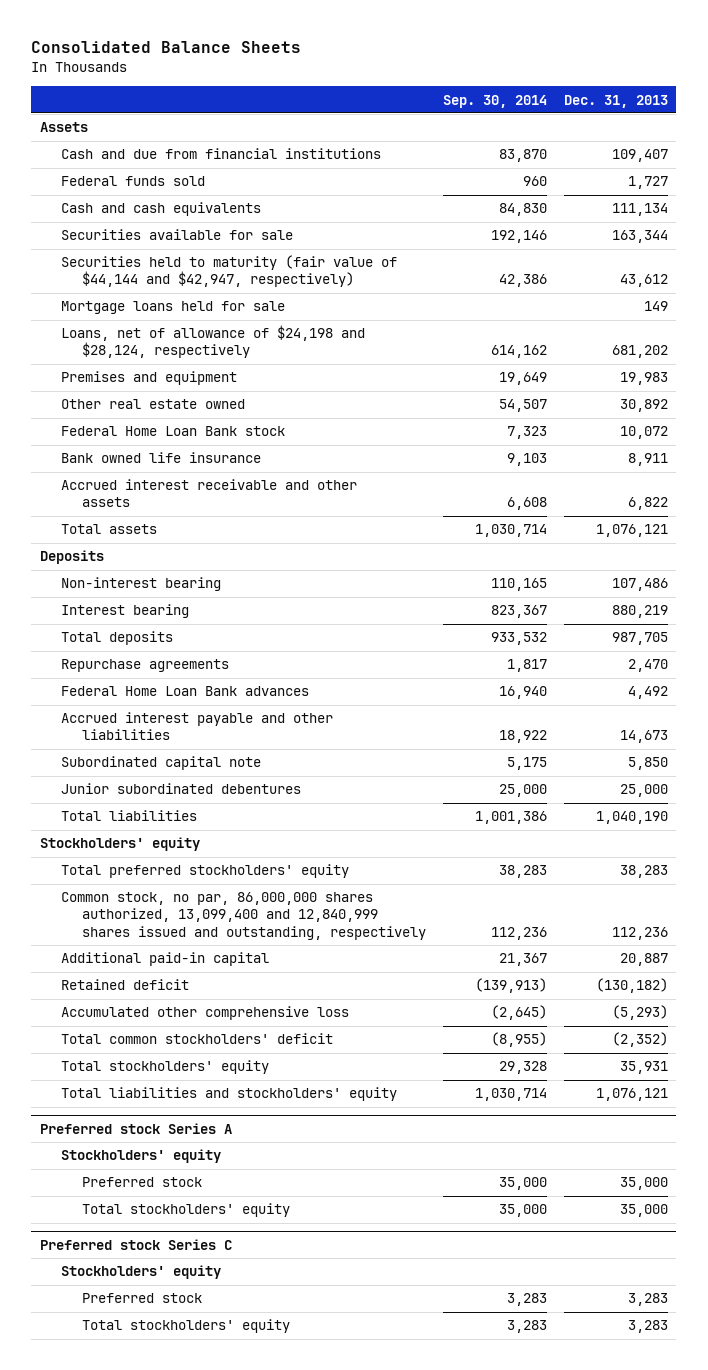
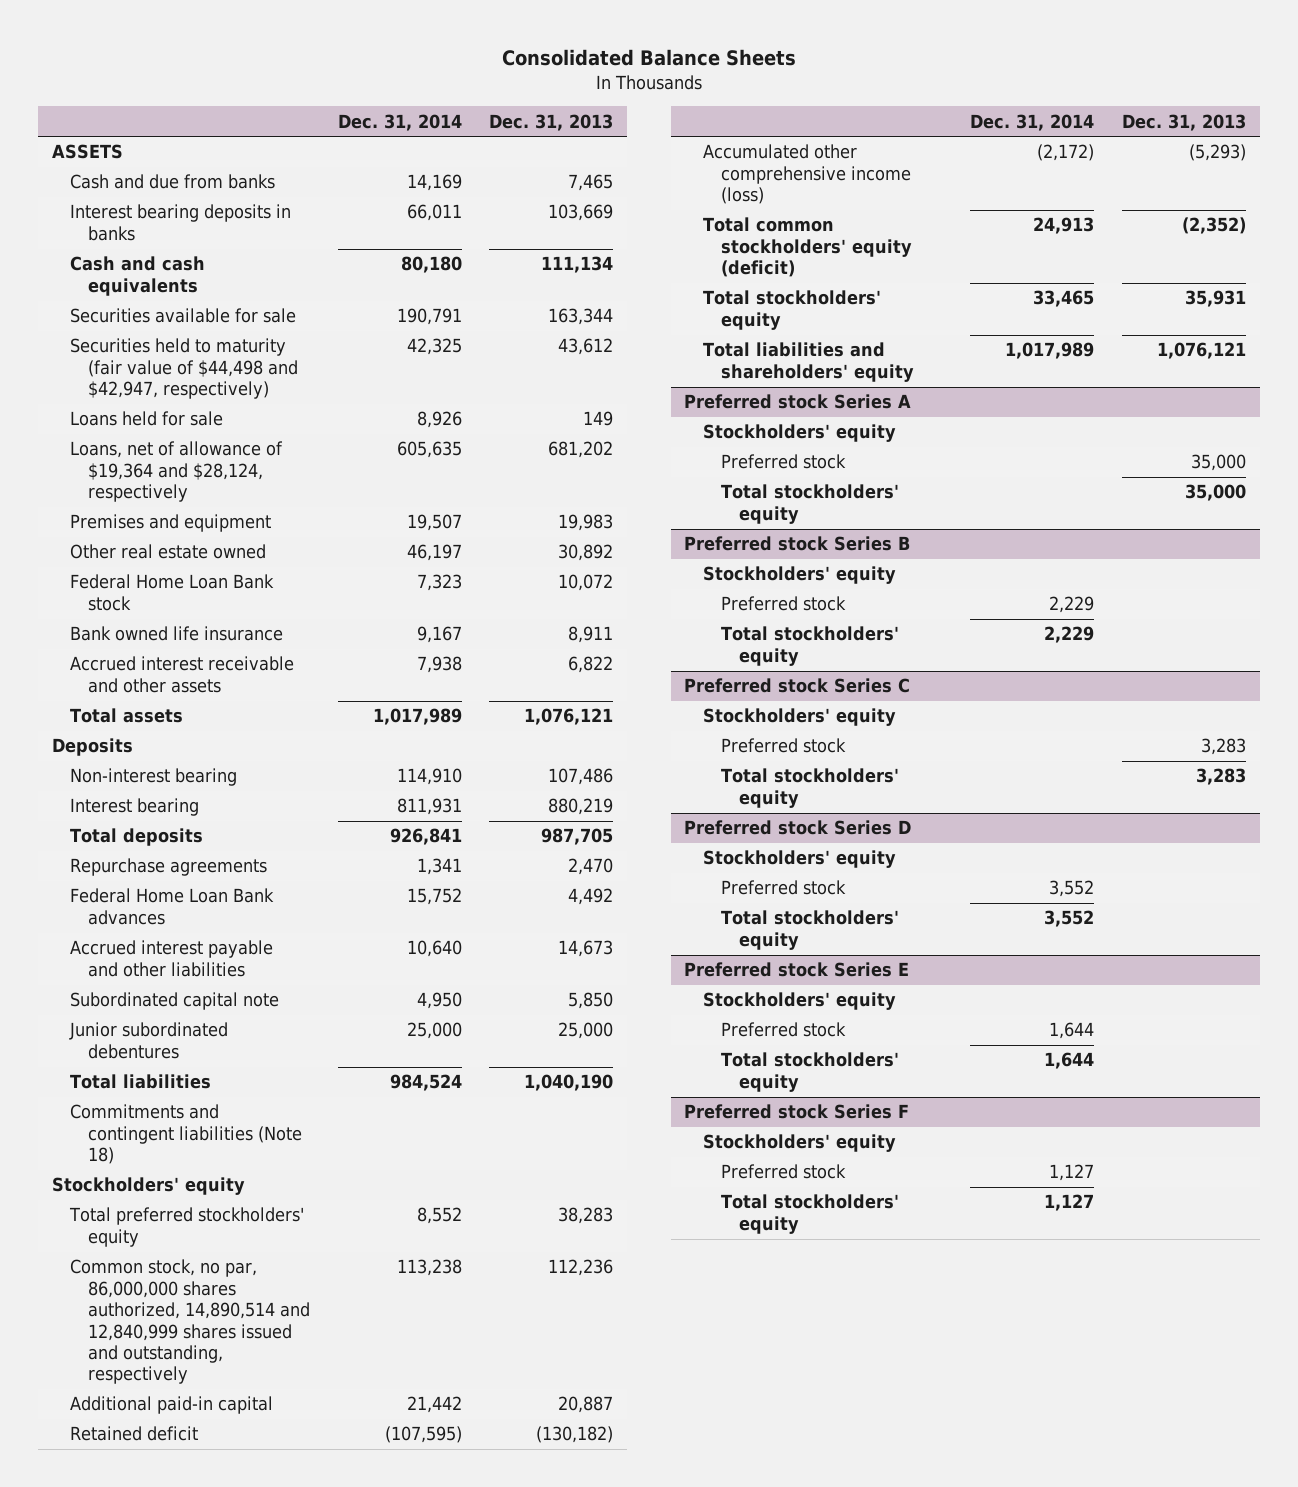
- | Sep. 30, 2014 | Dec. 31, 2013
+ | Dec. 31, 2014 | Dec. 31, 2013
- Assets
- Cash and due from financial institutions | 83,870 | 109,407
- Federal funds sold | 960 | 1,727
+ ASSETS
+ Cash and due from banks | 14,169 | 7,465
+ Interest bearing deposits in banks | 66,011 | 103,669
- Securities held to maturity (fair value of $44,144 and $42,947, respectively) | 42,386 | 43,612
- Mortgage loans held for sale | | 149
- Loans, net of allowance of $24,198 and $28,124, respectively | 614,162 | 681,202
+ Securities held to maturity (fair value of $44,498 and $42,947, respectively) | 42,325 | 43,612
+ Loans held for sale | 8,926 | 149
+ Loans, net of allowance of $19,364 and $28,124, respectively | 605,635 | 681,202
+ Commitments and contingent liabilities (Note 18)
- Common stock, no par, 86,000,000 shares authorized, 13,099,400 and 12,840,999 shares issued and outstanding, respectively | 112,236 | 112,236
+ Common stock, no par, 86,000,000 shares authorized, 14,890,514 and 12,840,999 shares issued and outstanding, respectively | 113,238 | 112,236
- Accumulated other comprehensive loss | (2,645) | (5,293)
- Total common stockholders' deficit | (8,955) | (2,352)
+ Accumulated other comprehensive income (loss) | (2,172) | (5,293)
+ Total common stockholders' equity (deficit) | 24,913 | (2,352)
- Total liabilities and stockholders' equity | 1,030,714 | 1,076,121
+ Total liabilities and shareholders' equity | 1,017,989 | 1,076,121
+ Preferred stock Series B
+ Stockholders' equity
+ Preferred stock | 2,229 |
+ Total stockholders' equity | 2,229 |
+ Preferred stock Series D
+ Stockholders' equity
+ Preferred stock | 3,552 |
+ Total stockholders' equity | 3,552 |
+ Preferred stock Series E
+ Stockholders' equity
+ Preferred stock | 1,644 |
+ Total stockholders' equity | 1,644 |
+ Preferred stock Series F
+ Stockholders' equity
+ Preferred stock | 1,127 |
+ Total stockholders' equity | 1,127 |

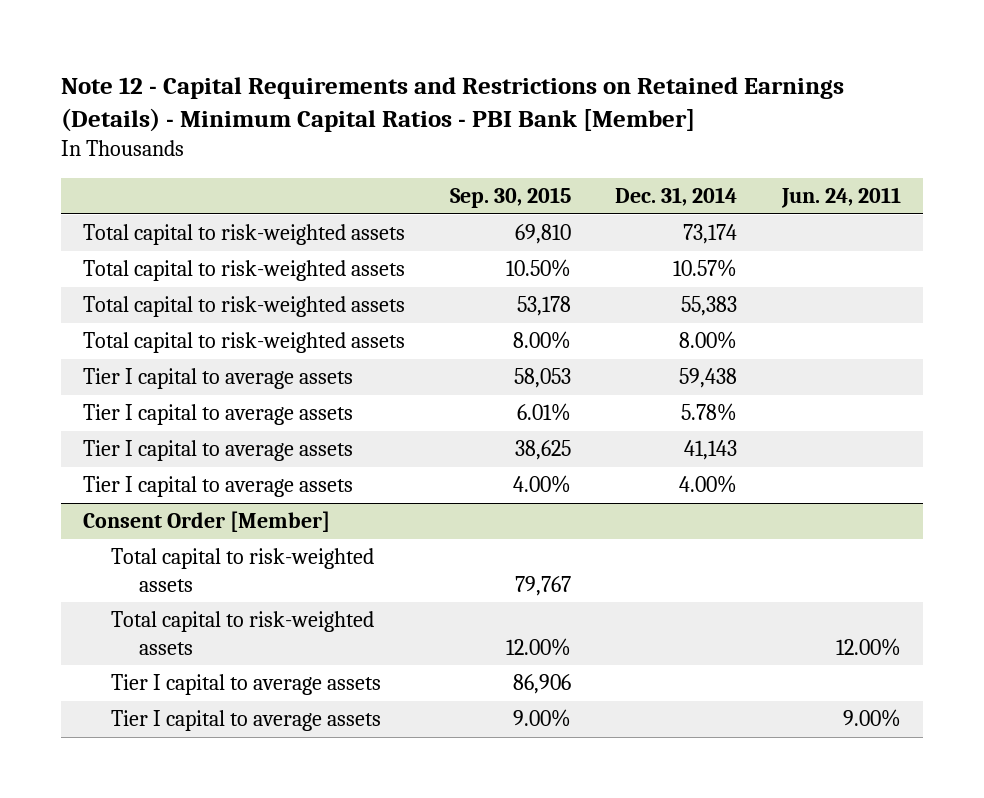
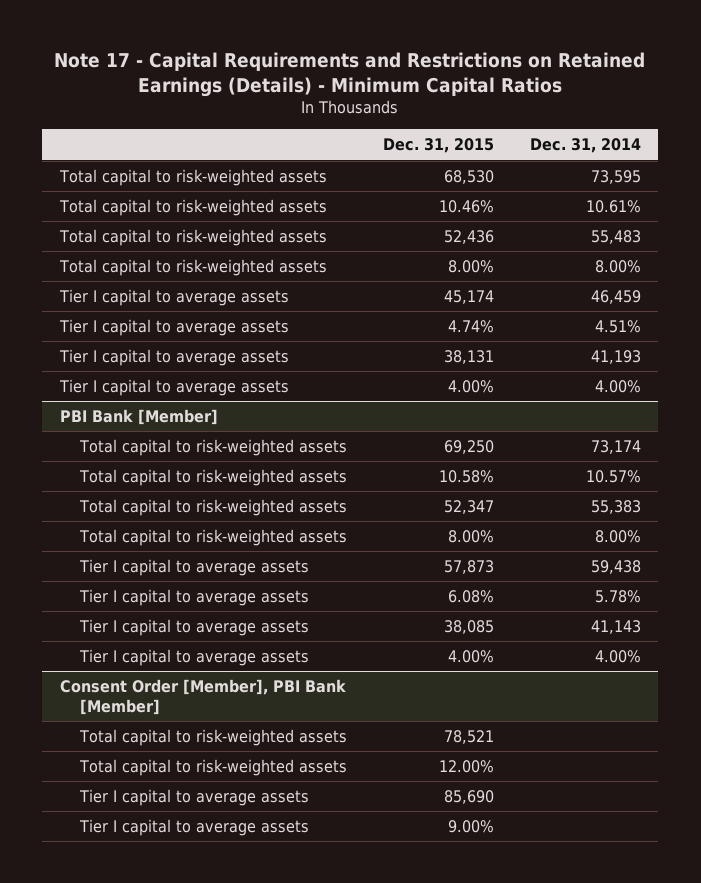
- Note 12 - Capital Requirements and Restrictions on Retained Earnings (Details) - Minimum Capital Ratios - PBI Bank [Member]
+ Note 17 - Capital Requirements and Restrictions on Retained Earnings (Details) - Minimum Capital Ratios
- | Sep. 30, 2015 | Dec. 31, 2014 | Jun. 24, 2011
+ | Dec. 31, 2015 | Dec. 31, 2014
+ Total capital to risk-weighted assets | 68,530 | 73,595
+ Total capital to risk-weighted assets | 10.46% | 10.61%
+ Total capital to risk-weighted assets | 52,436 | 55,483
+ Total capital to risk-weighted assets | 8.00% | 8.00%
+ Tier I capital to average assets | 45,174 | 46,459
+ Tier I capital to average assets | 4.74% | 4.51%
+ Tier I capital to average assets | 38,131 | 41,193
+ Tier I capital to average assets | 4.00% | 4.00%
+ PBI Bank [Member]
- Consent Order [Member]
+ Consent Order [Member], PBI Bank [Member]

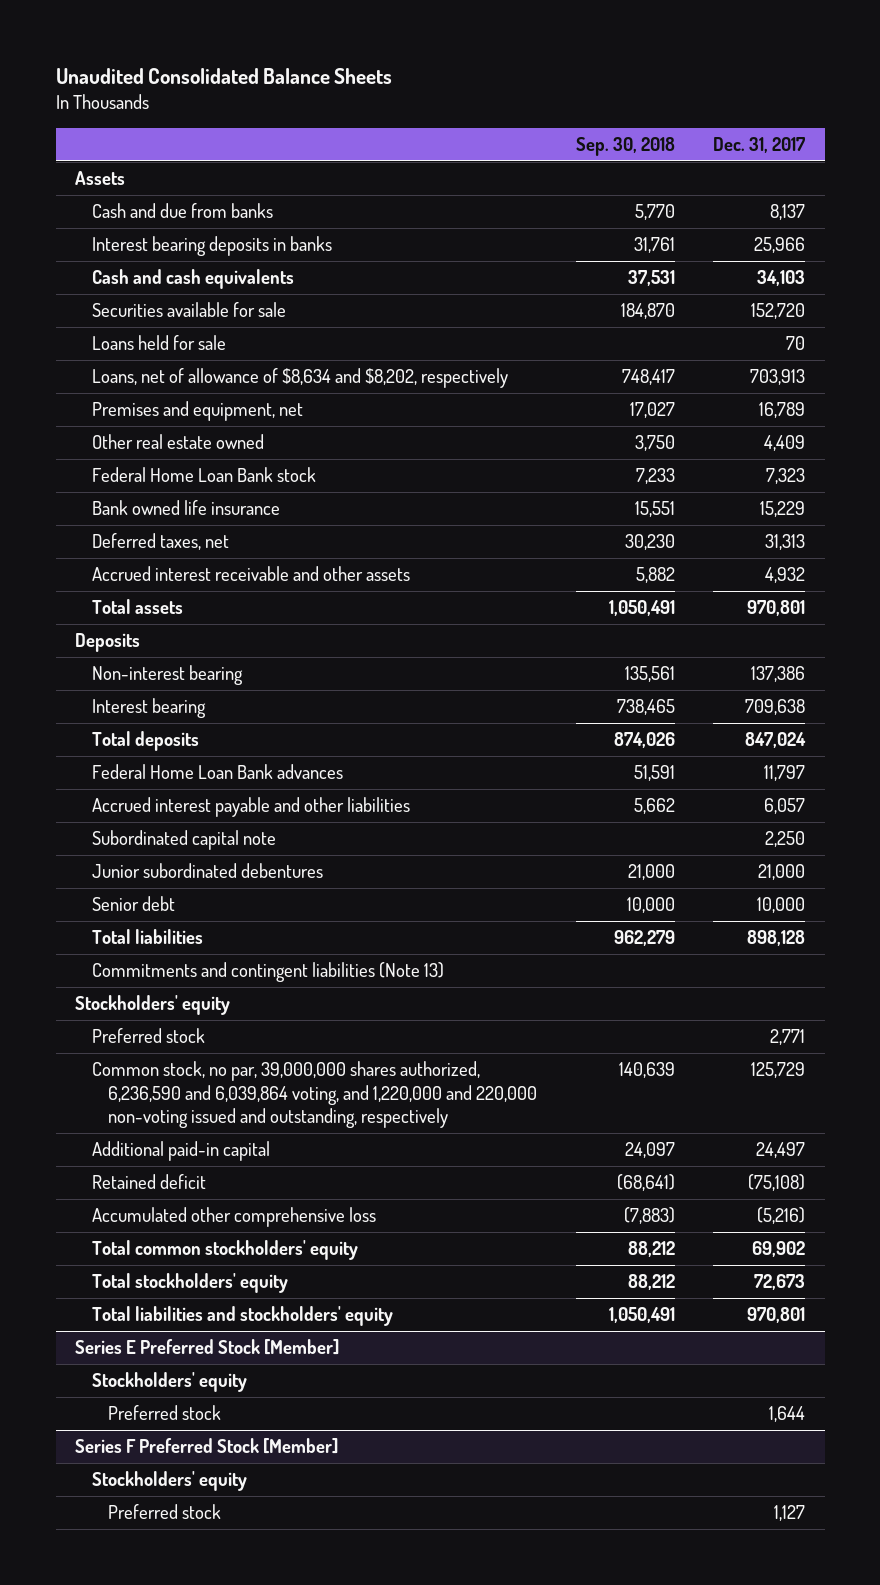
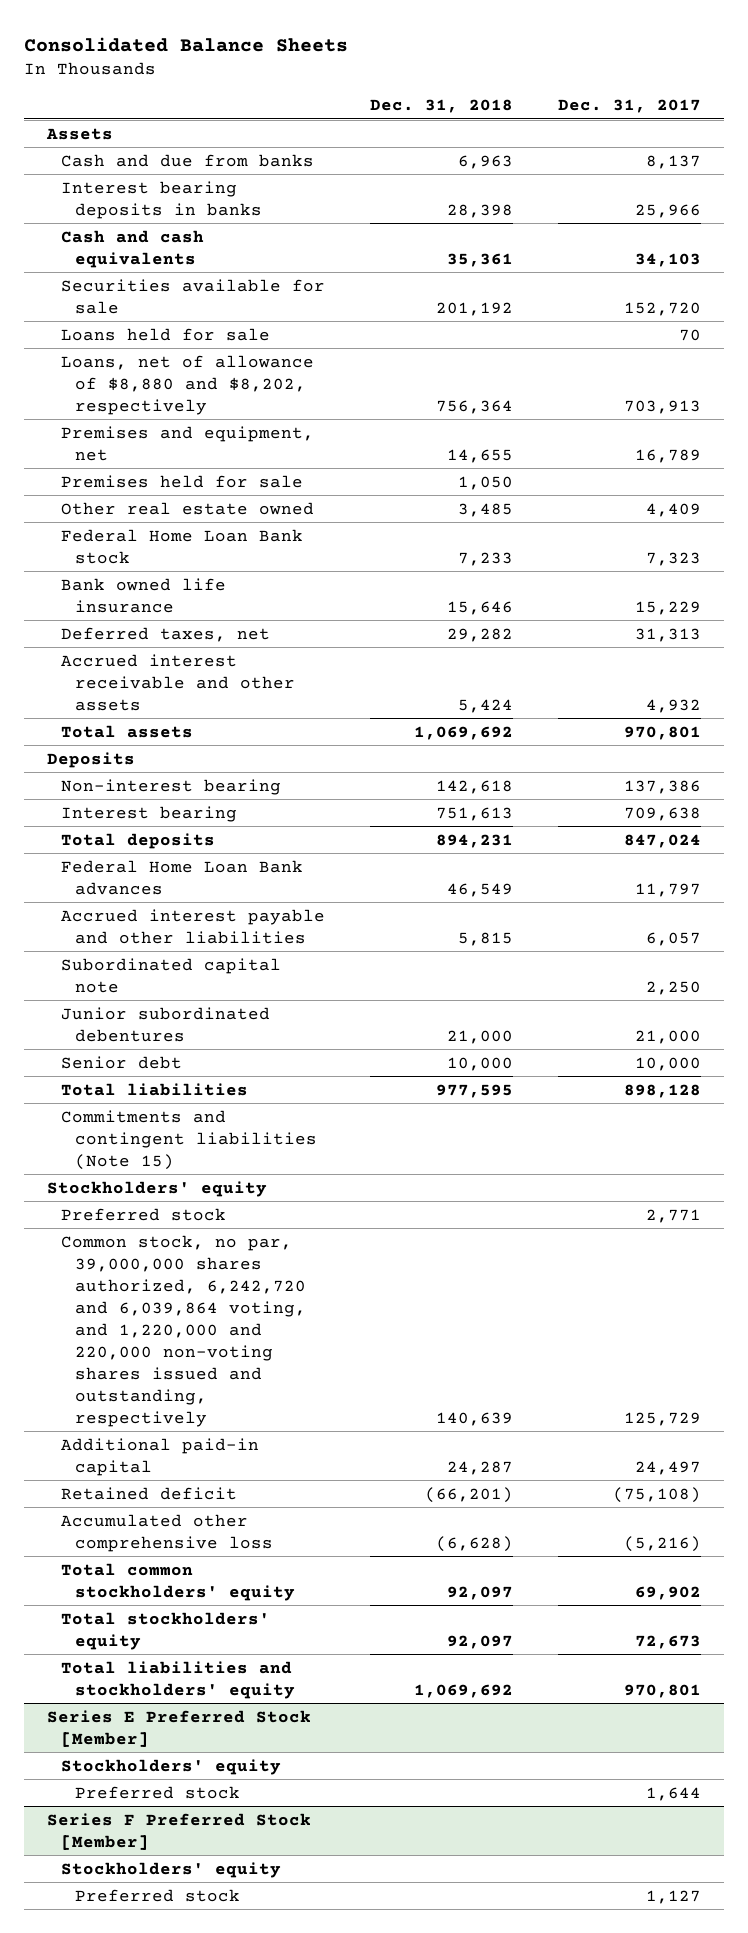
- Unaudited Consolidated Balance Sheets
+ Consolidated Balance Sheets
- | Sep. 30, 2018 | Dec. 31, 2017
+ | Dec. 31, 2018 | Dec. 31, 2017
- Loans, net of allowance of $8,634 and $8,202, respectively | 748,417 | 703,913
+ Loans, net of allowance of $8,880 and $8,202, respectively | 756,364 | 703,913
+ Premises held for sale | 1,050 |
- Commitments and contingent liabilities (Note 13)
+ Commitments and contingent liabilities (Note 15)
- Common stock, no par, 39,000,000 shares authorized, 6,236,590 and 6,039,864 voting, and 1,220,000 and 220,000 non-voting issued and outstanding, respectively | 140,639 | 125,729
+ Common stock, no par, 39,000,000 shares authorized, 6,242,720 and 6,039,864 voting, and 1,220,000 and 220,000 non-voting shares issued and outstanding, respectively | 140,639 | 125,729

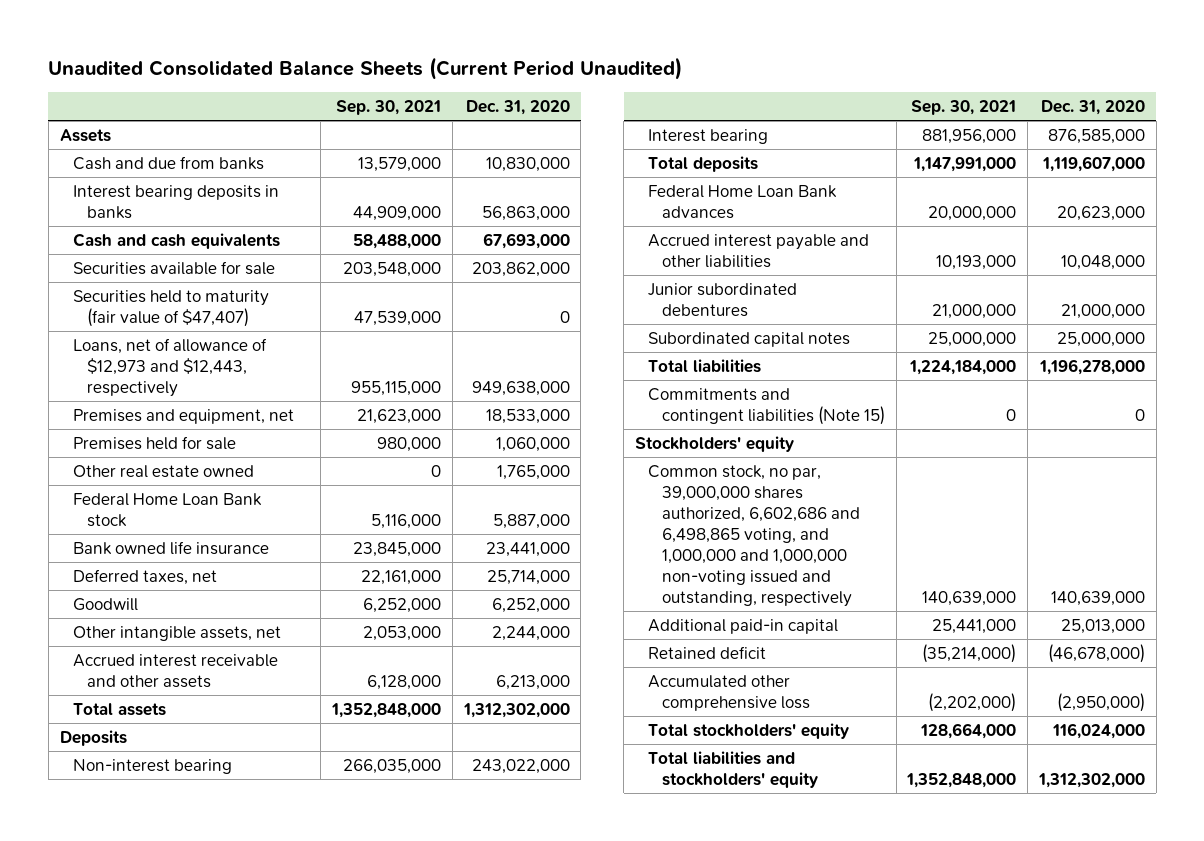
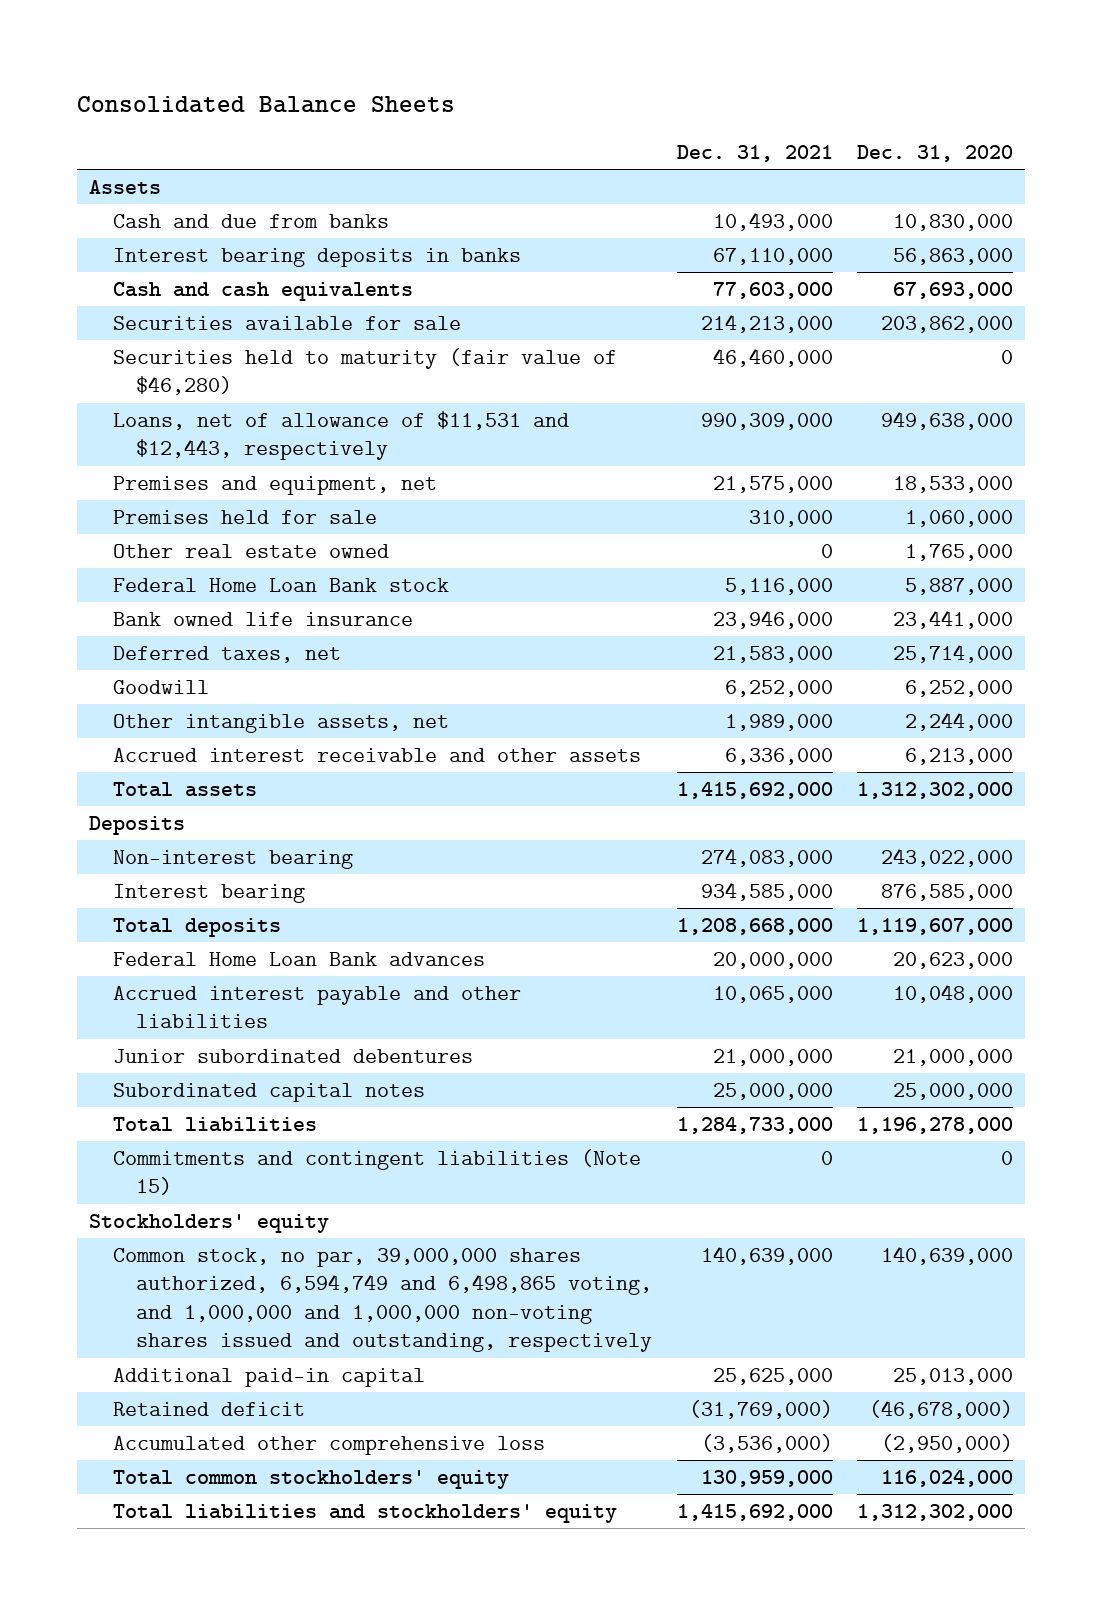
- Unaudited Consolidated Balance Sheets (Current Period Unaudited)
+ Consolidated Balance Sheets
- | Sep. 30, 2021 | Dec. 31, 2020
+ | Dec. 31, 2021 | Dec. 31, 2020
- Securities held to maturity (fair value of $47,407) | 47,539,000 | 0
- Loans, net of allowance of $12,973 and $12,443, respectively | 955,115,000 | 949,638,000
+ Securities held to maturity (fair value of $46,280) | 46,460,000 | 0
+ Loans, net of allowance of $11,531 and $12,443, respectively | 990,309,000 | 949,638,000
- Common stock, no par, 39,000,000 shares authorized, 6,602,686 and 6,498,865 voting, and 1,000,000 and 1,000,000 non-voting issued and outstanding, respectively | 140,639,000 | 140,639,000
+ Common stock, no par, 39,000,000 shares authorized, 6,594,749 and 6,498,865 voting, and 1,000,000 and 1,000,000 non-voting shares issued and outstanding, respectively | 140,639,000 | 140,639,000
- Total stockholders' equity | 128,664,000 | 116,024,000
+ Total common stockholders' equity | 130,959,000 | 116,024,000

